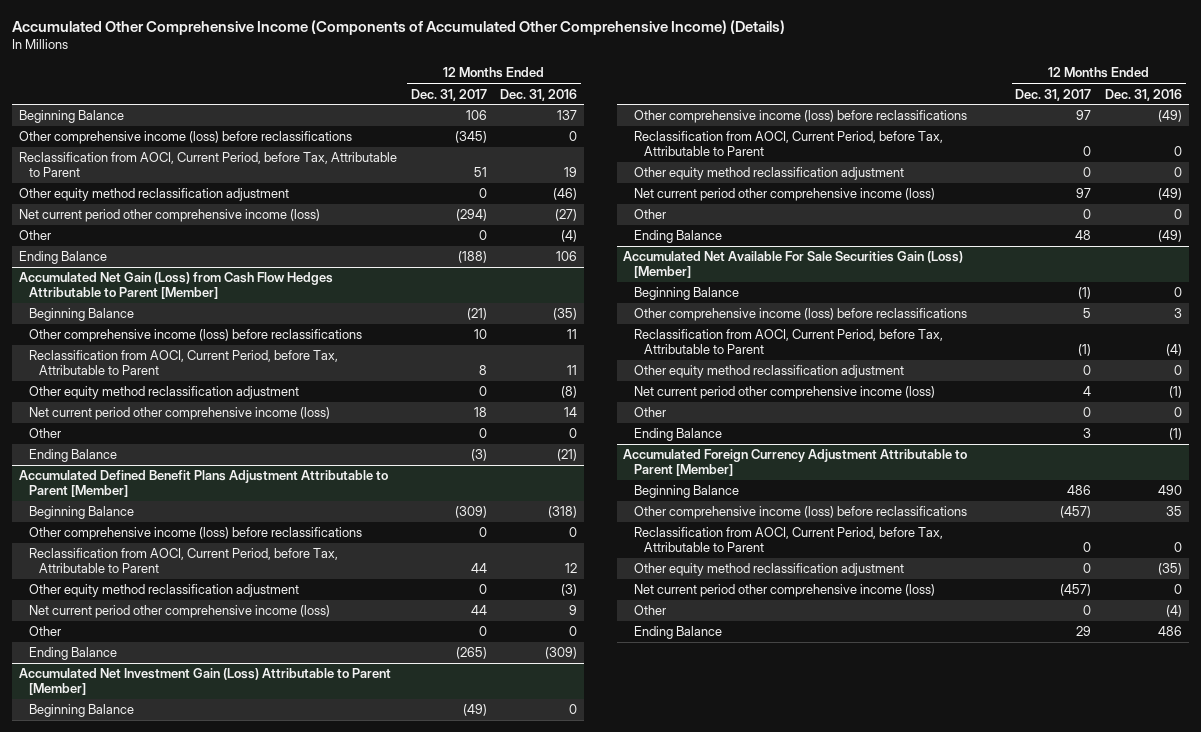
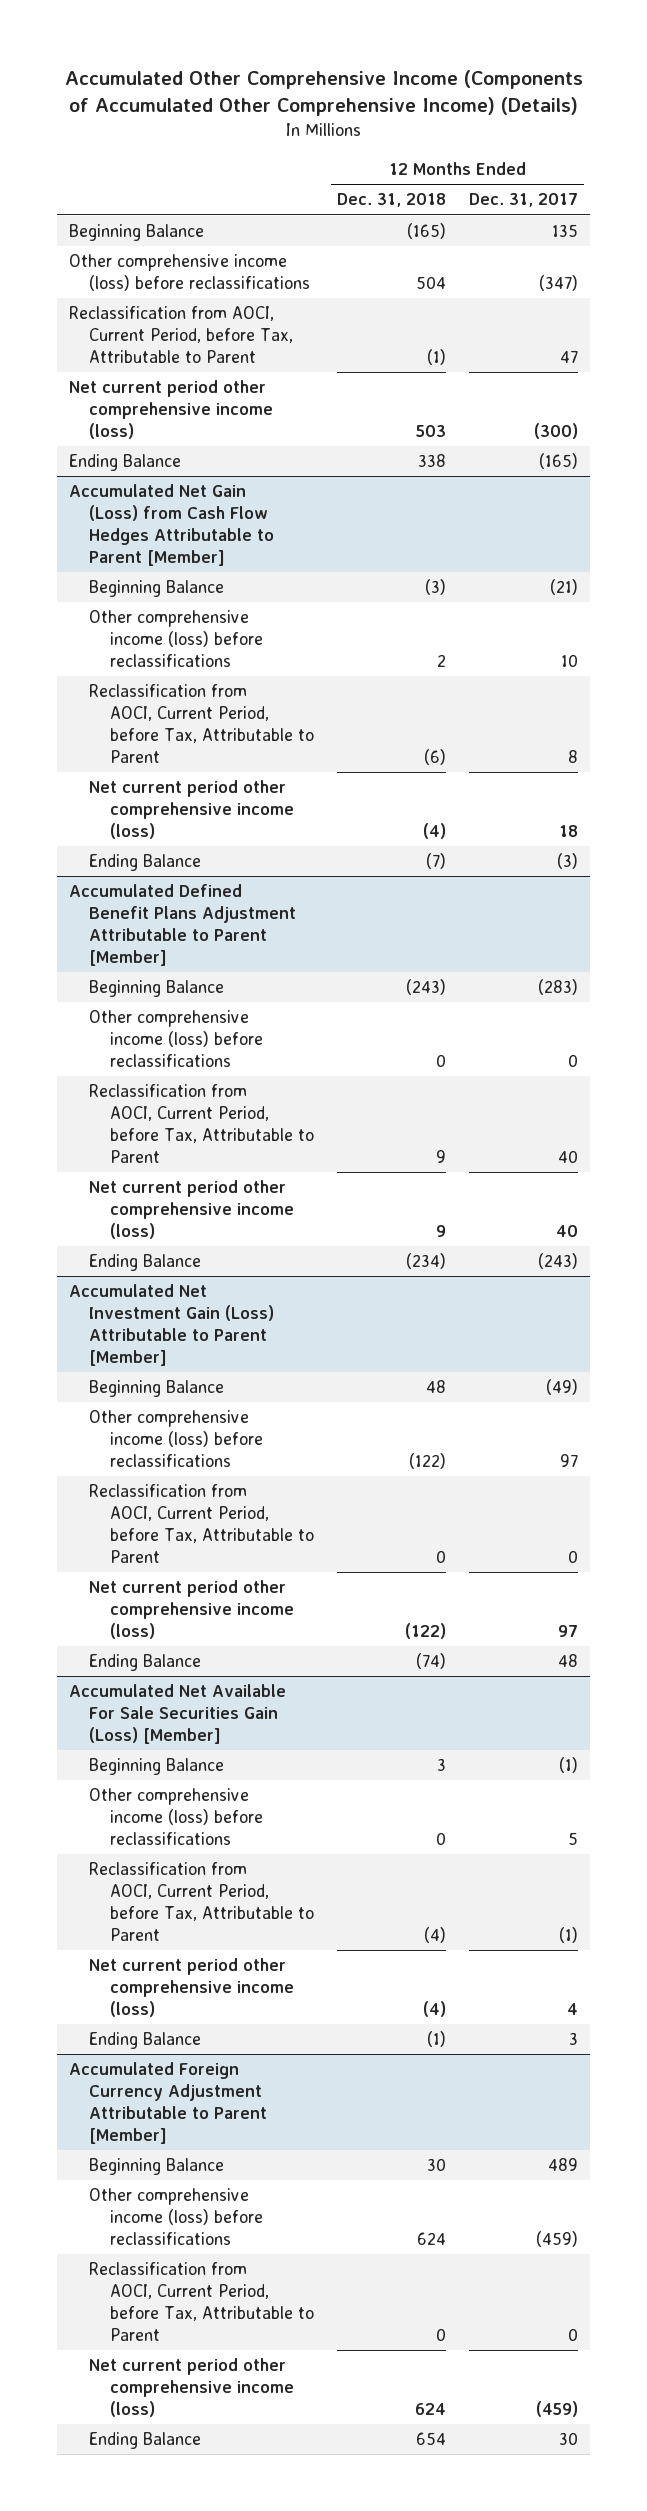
- | 12 Months Ended Dec. 31, 2017 | 12 Months Ended Dec. 31, 2016
+ | 12 Months Ended Dec. 31, 2018 | 12 Months Ended Dec. 31, 2017
- Beginning Balance | 106 | 137
- Other comprehensive income (loss) before reclassifications | (345) | 0
- Reclassification from AOCI, Current Period, before Tax, Attributable to Parent | 51 | 19
- Other equity method reclassification adjustment | 0 | (46)
- Net current period other comprehensive income (loss) | (294) | (27)
- Other | 0 | (4)
- Ending Balance | (188) | 106
+ Beginning Balance | (165) | 135
+ Other comprehensive income (loss) before reclassifications | 504 | (347)
+ Reclassification from AOCI, Current Period, before Tax, Attributable to Parent | (1) | 47
+ Net current period other comprehensive income (loss) | 503 | (300)
+ Ending Balance | 338 | (165)
@ Accumulated Net Gain (Loss) from Cash Flow Hedges Attributable to Parent [Member]
- Other equity method reclassification adjustment | 0 | (8)
- Other | 0 | 0
@ Accumulated Defined Benefit Plans Adjustment Attributable to Parent [Member]
- Beginning Balance | (309) | (318)
+ Beginning Balance | (243) | (283)
- Reclassification from AOCI, Current Period, before Tax, Attributable to Parent | 44 | 12
- Other equity method reclassification adjustment | 0 | (3)
- Net current period other comprehensive income (loss) | 44 | 9
- Other | 0 | 0
- Ending Balance | (265) | (309)
+ Reclassification from AOCI, Current Period, before Tax, Attributable to Parent | 9 | 40
+ Net current period other comprehensive income (loss) | 9 | 40
+ Ending Balance | (234) | (243)
@ Accumulated Net Investment Gain (Loss) Attributable to Parent [Member]
- Other equity method reclassification adjustment | 0 | 0
- Other | 0 | 0
@ Accumulated Net Available For Sale Securities Gain (Loss) [Member]
- Other equity method reclassification adjustment | 0 | 0
- Other | 0 | 0
@ Accumulated Foreign Currency Adjustment Attributable to Parent [Member]
- Beginning Balance | 486 | 490
- Other comprehensive income (loss) before reclassifications | (457) | 35
+ Beginning Balance | 30 | 489
+ Other comprehensive income (loss) before reclassifications | 624 | (459)
- Other equity method reclassification adjustment | 0 | (35)
- Net current period other comprehensive income (loss) | (457) | 0
- Other | 0 | (4)
- Ending Balance | 29 | 486
+ Net current period other comprehensive income (loss) | 624 | (459)
+ Ending Balance | 654 | 30

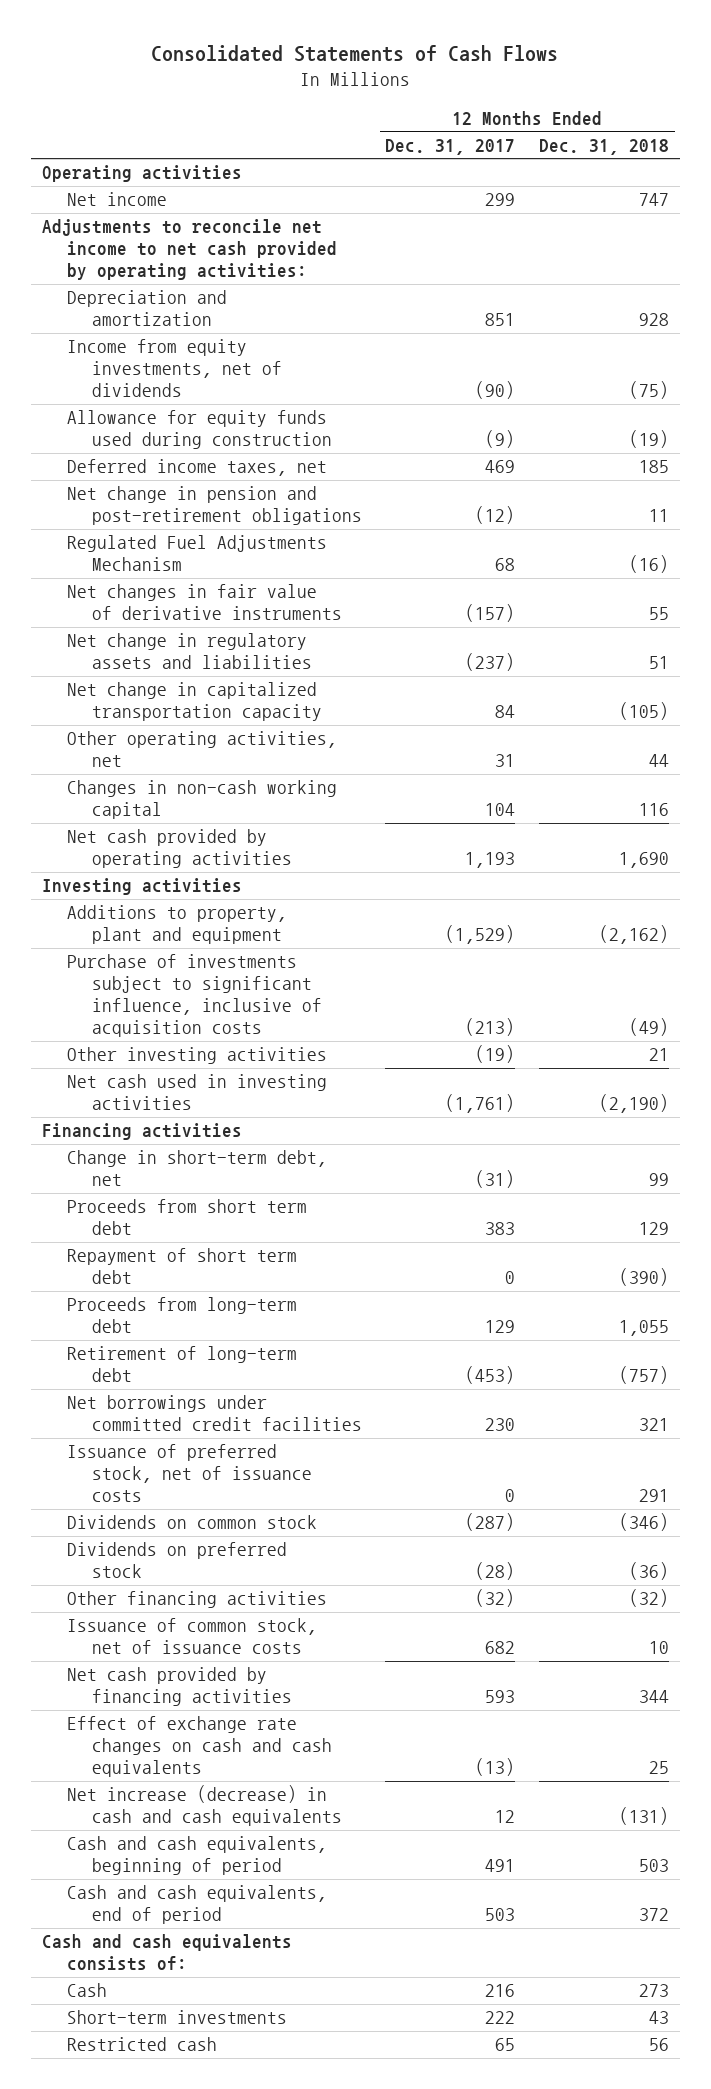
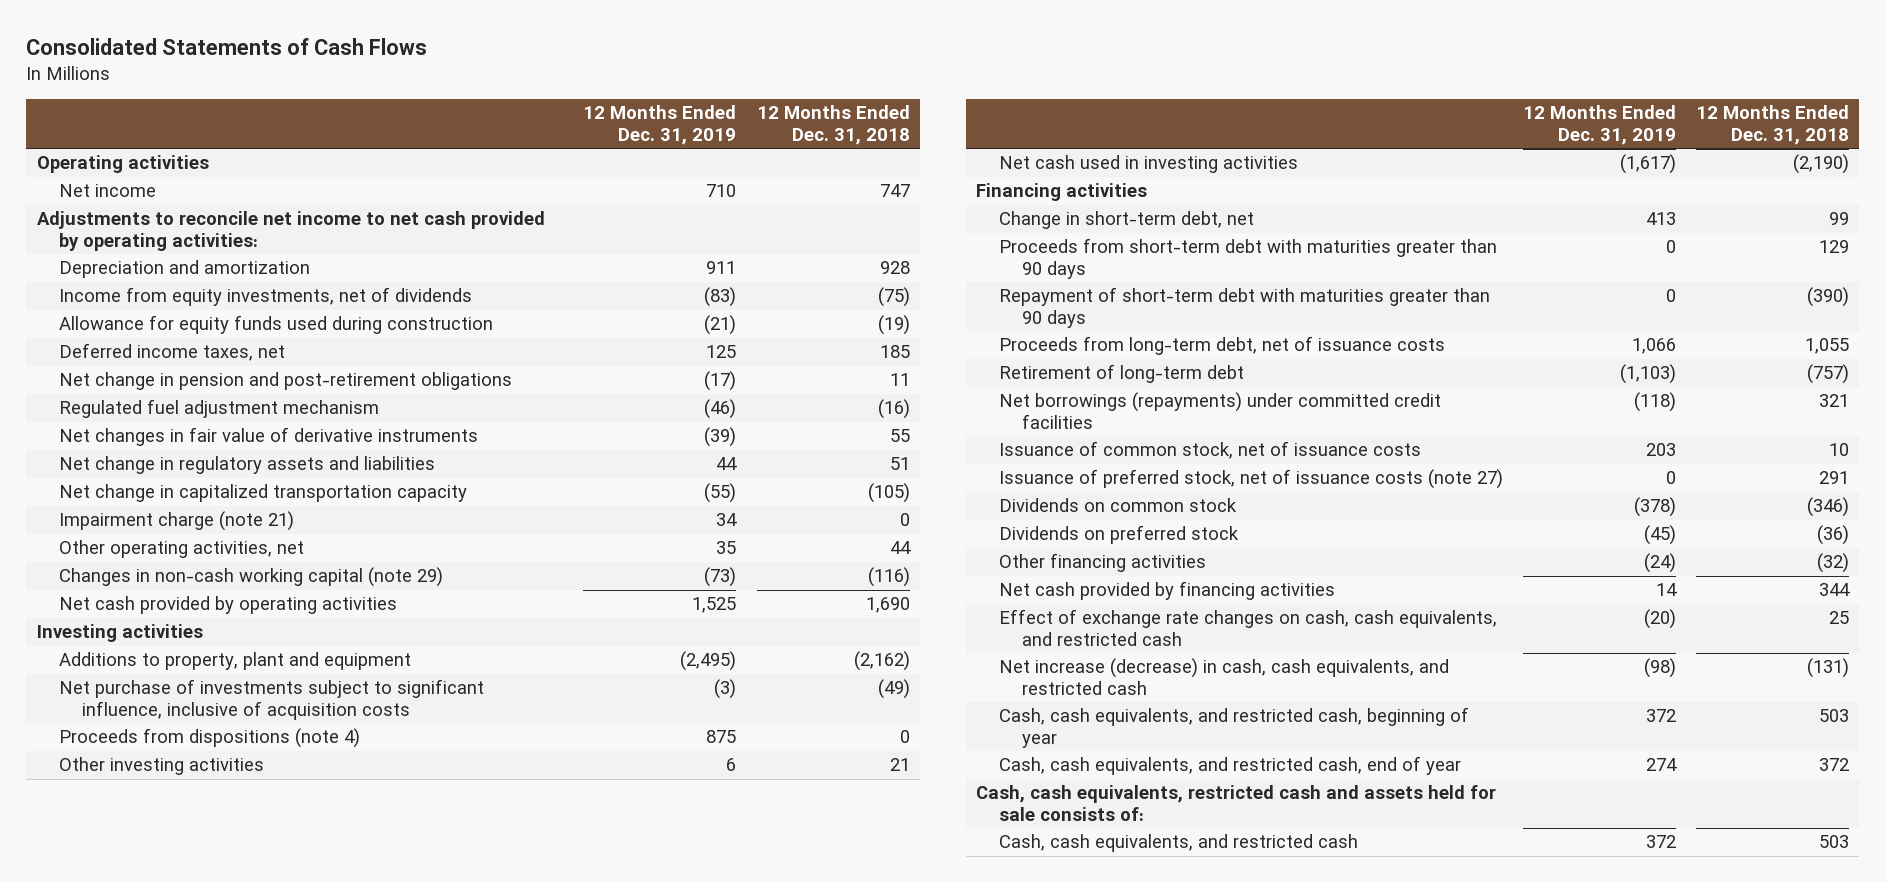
- | 12 Months Ended Dec. 31, 2017 | 12 Months Ended Dec. 31, 2018
+ | 12 Months Ended Dec. 31, 2019 | 12 Months Ended Dec. 31, 2018
- Regulated Fuel Adjustments Mechanism | 68 | (16)
+ Regulated fuel adjustment mechanism | (46) | (16)
+ Impairment charge (note 21) | 34 | 0
- Changes in non-cash working capital | 104 | 116
+ Changes in non-cash working capital (note 29) | (73) | (116)
- Purchase of investments subject to significant influence, inclusive of acquisition costs | (213) | (49)
+ Net purchase of investments subject to significant influence, inclusive of acquisition costs | (3) | (49)
+ Proceeds from dispositions (note 4) | 875 | 0
- Proceeds from short term debt | 383 | 129
- Repayment of short term debt | 0 | (390)
- Proceeds from long-term debt | 129 | 1,055
+ Proceeds from short-term debt with maturities greater than 90 days | 0 | 129
+ Repayment of short-term debt with maturities greater than 90 days | 0 | (390)
+ Proceeds from long-term debt, net of issuance costs | 1,066 | 1,055
- Net borrowings under committed credit facilities | 230 | 321
- Issuance of preferred stock, net of issuance costs | 0 | 291
+ Net borrowings (repayments) under committed credit facilities | (118) | 321
moved up: Issuance of common stock, net of issuance costs | 203 | 10
+ Issuance of preferred stock, net of issuance costs (note 27) | 0 | 291
- Effect of exchange rate changes on cash and cash equivalents | (13) | 25
- Net increase (decrease) in cash and cash equivalents | 12 | (131)
- Cash and cash equivalents, beginning of period | 491 | 503
- Cash and cash equivalents, end of period | 503 | 372
- Cash and cash equivalents consists of:
- Cash | 216 | 273
- Short-term investments | 222 | 43
- Restricted cash | 65 | 56
+ Effect of exchange rate changes on cash, cash equivalents, and restricted cash | (20) | 25
+ Net increase (decrease) in cash, cash equivalents, and restricted cash | (98) | (131)
+ Cash, cash equivalents, and restricted cash, beginning of year | 372 | 503
+ Cash, cash equivalents, and restricted cash, end of year | 274 | 372
+ Cash, cash equivalents, restricted cash and assets held for sale consists of:
+ Cash, cash equivalents, and restricted cash | 372 | 503

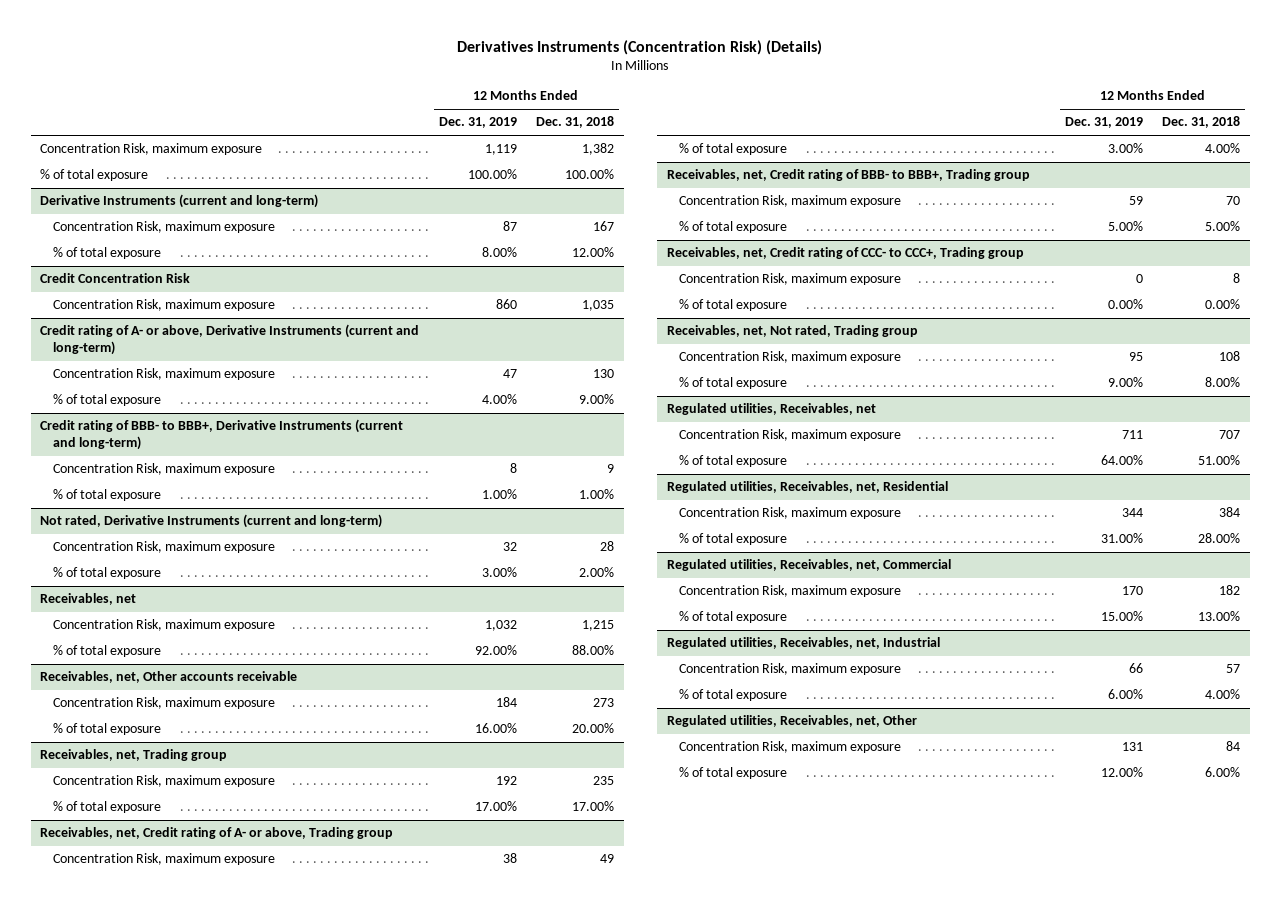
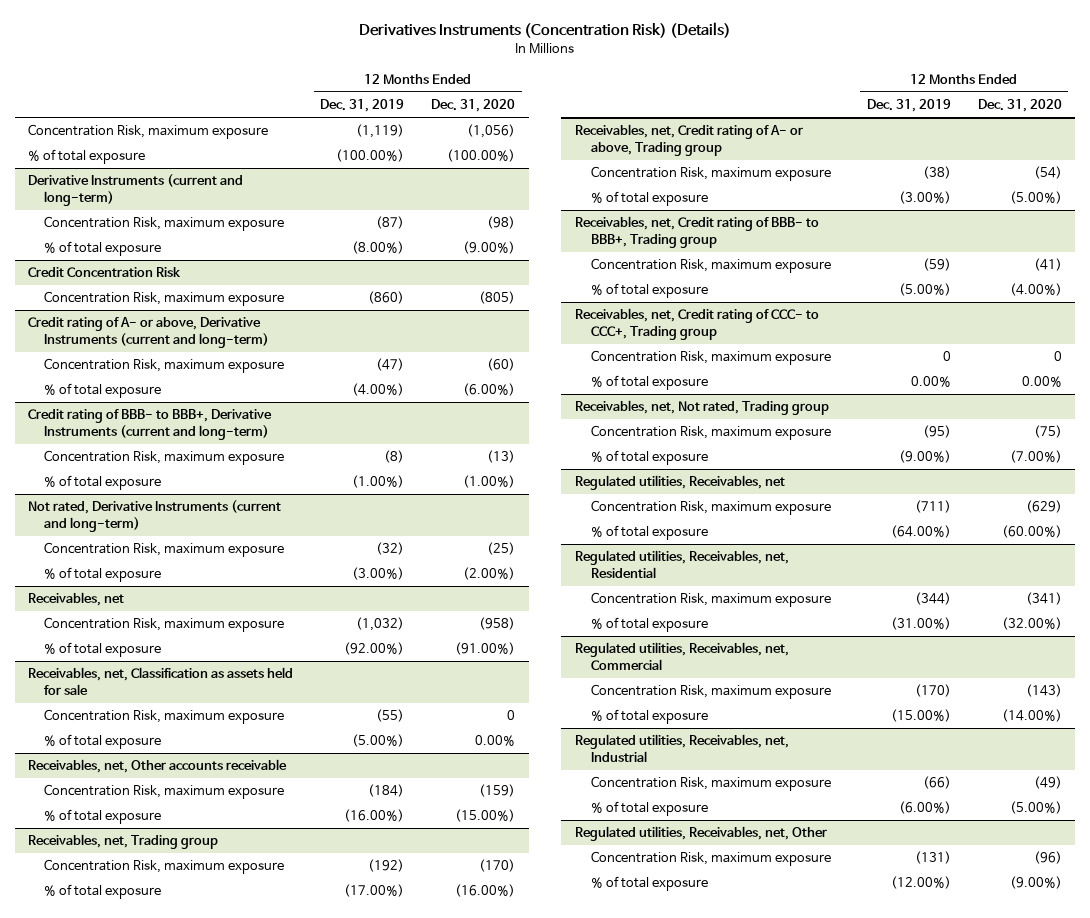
- | 12 Months Ended Dec. 31, 2019 | 12 Months Ended Dec. 31, 2018
+ | 12 Months Ended Dec. 31, 2019 | 12 Months Ended Dec. 31, 2020
- Concentration Risk, maximum exposure | 1,119 | 1,382
- % of total exposure | 100.00% | 100.00%
+ Concentration Risk, maximum exposure | (1,119) | (1,056)
+ % of total exposure | (100.00%) | (100.00%)
@ Derivative Instruments (current and long-term)
- Concentration Risk, maximum exposure | 87 | 167
- % of total exposure | 8.00% | 12.00%
+ Concentration Risk, maximum exposure | (87) | (98)
+ % of total exposure | (8.00%) | (9.00%)
@ Credit Concentration Risk
- Concentration Risk, maximum exposure | 860 | 1,035
+ Concentration Risk, maximum exposure | (860) | (805)
@ Credit rating of A- or above, Derivative Instruments (current and long-term)
- Concentration Risk, maximum exposure | 47 | 130
- % of total exposure | 4.00% | 9.00%
+ Concentration Risk, maximum exposure | (47) | (60)
+ % of total exposure | (4.00%) | (6.00%)
@ Credit rating of BBB- to BBB+, Derivative Instruments (current and long-term)
- Concentration Risk, maximum exposure | 8 | 9
- % of total exposure | 1.00% | 1.00%
+ Concentration Risk, maximum exposure | (8) | (13)
+ % of total exposure | (1.00%) | (1.00%)
@ Not rated, Derivative Instruments (current and long-term)
- Concentration Risk, maximum exposure | 32 | 28
- % of total exposure | 3.00% | 2.00%
+ Concentration Risk, maximum exposure | (32) | (25)
+ % of total exposure | (3.00%) | (2.00%)
@ Receivables, net
- Concentration Risk, maximum exposure | 1,032 | 1,215
- % of total exposure | 92.00% | 88.00%
+ Concentration Risk, maximum exposure | (1,032) | (958)
+ % of total exposure | (92.00%) | (91.00%)
+ Receivables, net, Classification as assets held for sale
+ Concentration Risk, maximum exposure | (55) | 0
+ % of total exposure | (5.00%) | 0.00%
@ Receivables, net, Other accounts receivable
- Concentration Risk, maximum exposure | 184 | 273
- % of total exposure | 16.00% | 20.00%
+ Concentration Risk, maximum exposure | (184) | (159)
+ % of total exposure | (16.00%) | (15.00%)
@ Receivables, net, Trading group
- Concentration Risk, maximum exposure | 192 | 235
- % of total exposure | 17.00% | 17.00%
+ Concentration Risk, maximum exposure | (192) | (170)
+ % of total exposure | (17.00%) | (16.00%)
@ Receivables, net, Credit rating of A- or above, Trading group
- Concentration Risk, maximum exposure | 38 | 49
- % of total exposure | 3.00% | 4.00%
+ Concentration Risk, maximum exposure | (38) | (54)
+ % of total exposure | (3.00%) | (5.00%)
@ Receivables, net, Credit rating of BBB- to BBB+, Trading group
- Concentration Risk, maximum exposure | 59 | 70
- % of total exposure | 5.00% | 5.00%
+ Concentration Risk, maximum exposure | (59) | (41)
+ % of total exposure | (5.00%) | (4.00%)
@ Receivables, net, Not rated, Trading group
- Concentration Risk, maximum exposure | 95 | 108
- % of total exposure | 9.00% | 8.00%
+ Concentration Risk, maximum exposure | (95) | (75)
+ % of total exposure | (9.00%) | (7.00%)
@ Regulated utilities, Receivables, net
- Concentration Risk, maximum exposure | 711 | 707
- % of total exposure | 64.00% | 51.00%
+ Concentration Risk, maximum exposure | (711) | (629)
+ % of total exposure | (64.00%) | (60.00%)
@ Regulated utilities, Receivables, net, Residential
- Concentration Risk, maximum exposure | 344 | 384
- % of total exposure | 31.00% | 28.00%
+ Concentration Risk, maximum exposure | (344) | (341)
+ % of total exposure | (31.00%) | (32.00%)
@ Regulated utilities, Receivables, net, Commercial
- Concentration Risk, maximum exposure | 170 | 182
- % of total exposure | 15.00% | 13.00%
+ Concentration Risk, maximum exposure | (170) | (143)
+ % of total exposure | (15.00%) | (14.00%)
@ Regulated utilities, Receivables, net, Industrial
- Concentration Risk, maximum exposure | 66 | 57
- % of total exposure | 6.00% | 4.00%
+ Concentration Risk, maximum exposure | (66) | (49)
+ % of total exposure | (6.00%) | (5.00%)
@ Regulated utilities, Receivables, net, Other
- Concentration Risk, maximum exposure | 131 | 84
- % of total exposure | 12.00% | 6.00%
+ Concentration Risk, maximum exposure | (131) | (96)
+ % of total exposure | (12.00%) | (9.00%)

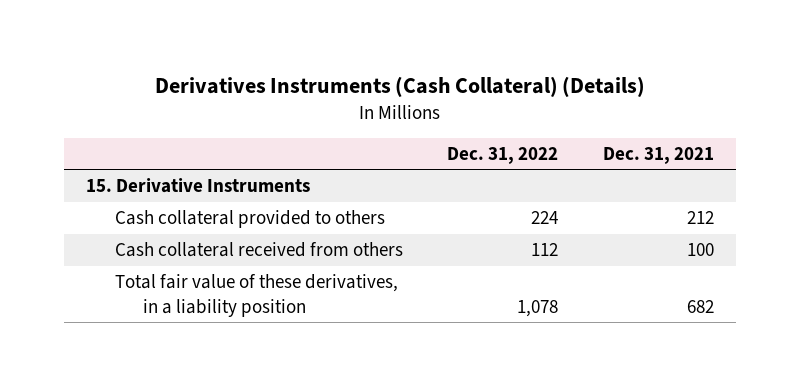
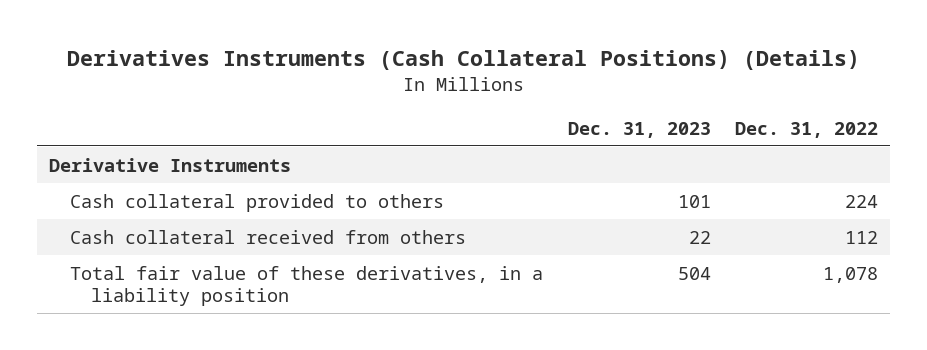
- Derivatives Instruments (Cash Collateral) (Details)
+ Derivatives Instruments (Cash Collateral Positions) (Details)
- | Dec. 31, 2022 | Dec. 31, 2021
+ | Dec. 31, 2023 | Dec. 31, 2022
- 15. Derivative Instruments
+ Derivative Instruments

